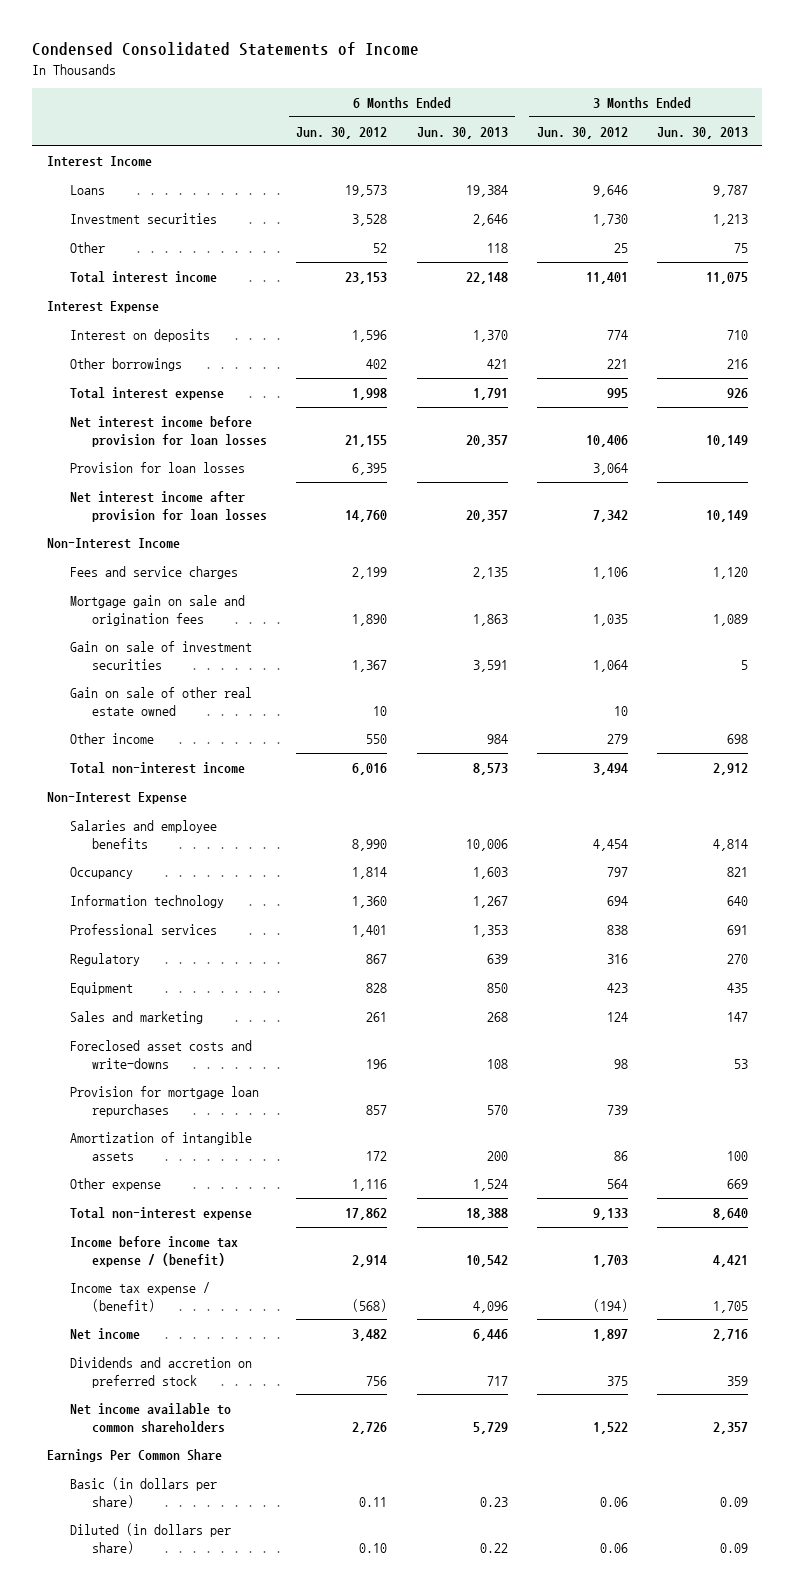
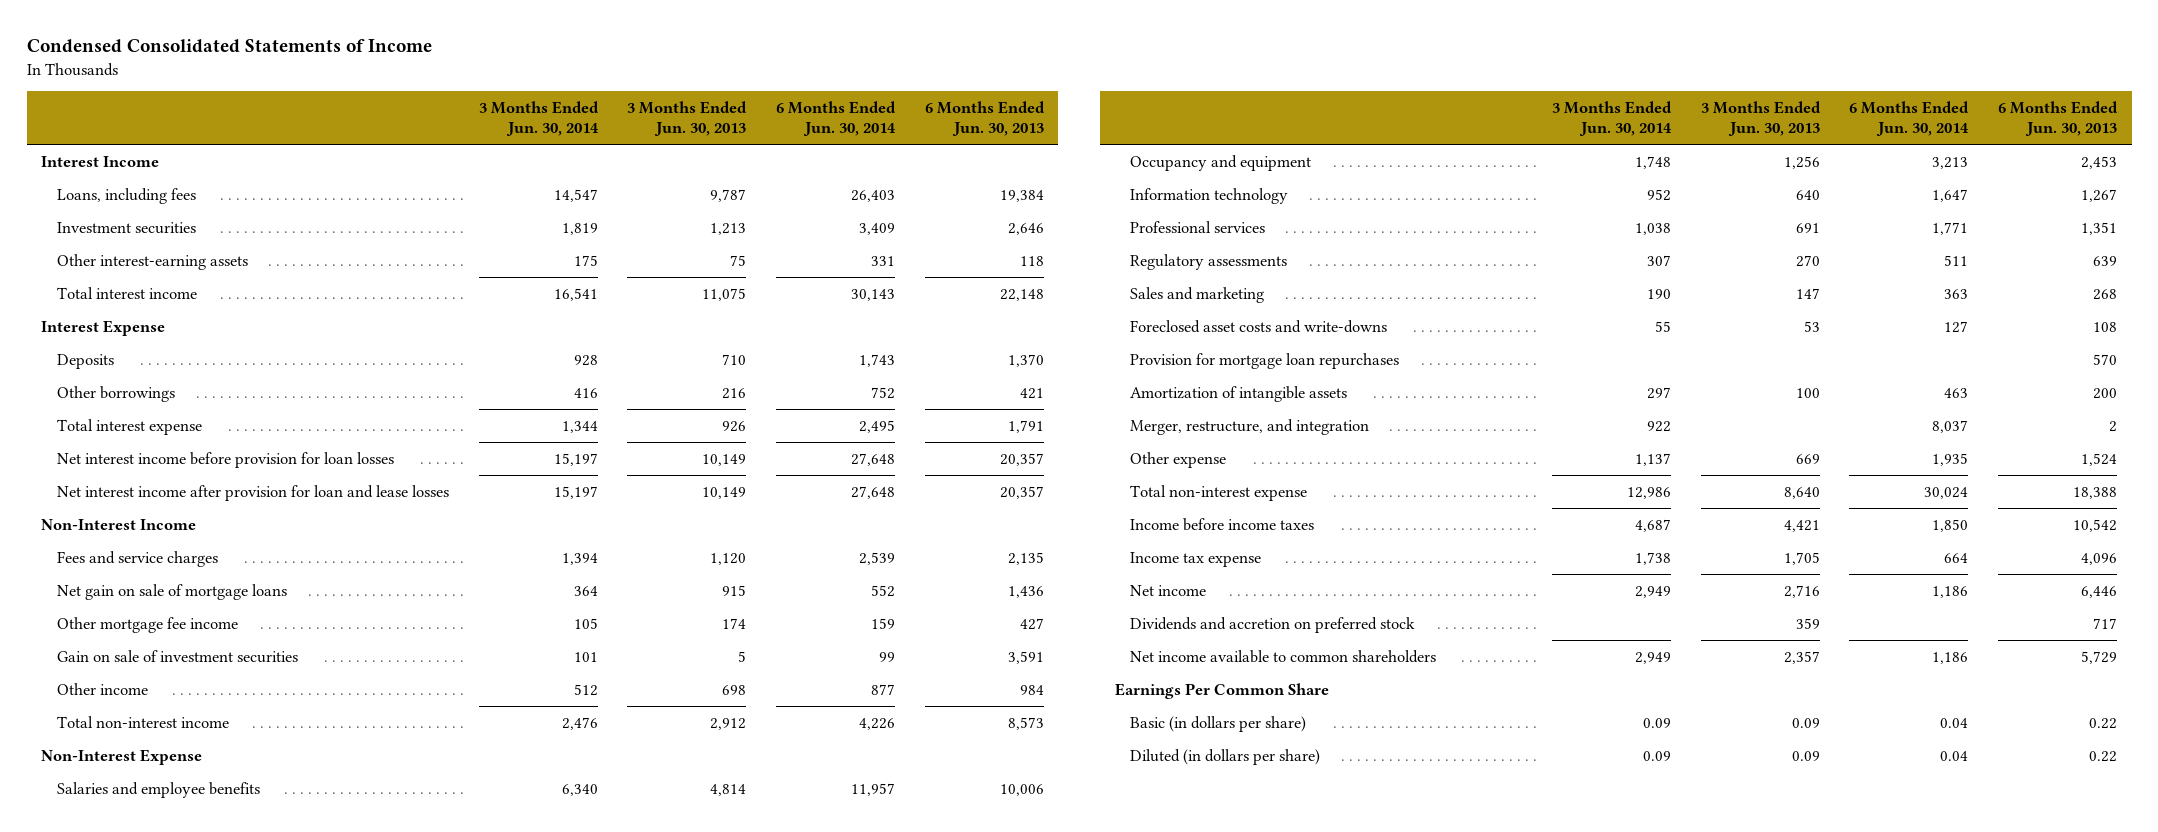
- | 6 Months Ended Jun. 30, 2012 | 6 Months Ended Jun. 30, 2013 | 3 Months Ended Jun. 30, 2012 | 3 Months Ended Jun. 30, 2013
+ | 3 Months Ended Jun. 30, 2014 | 3 Months Ended Jun. 30, 2013 | 6 Months Ended Jun. 30, 2014 | 6 Months Ended Jun. 30, 2013
- Loans | 19,573 | 19,384 | 9,646 | 9,787
+ Loans, including fees | 14,547 | 9,787 | 26,403 | 19,384
- Other | 52 | 118 | 25 | 75
+ Other interest-earning assets | 175 | 75 | 331 | 118
- Interest on deposits | 1,596 | 1,370 | 774 | 710
+ Deposits | 928 | 710 | 1,743 | 1,370
- Provision for loan losses | 6,395 | | 3,064 |
- Net interest income after provision for loan losses | 14,760 | 20,357 | 7,342 | 10,149
+ Net interest income after provision for loan and lease losses | 15,197 | 10,149 | 27,648 | 20,357
- Mortgage gain on sale and origination fees | 1,890 | 1,863 | 1,035 | 1,089
+ Net gain on sale of mortgage loans | 364 | 915 | 552 | 1,436
+ Other mortgage fee income | 105 | 174 | 159 | 427
- Gain on sale of other real estate owned | 10 | | 10 |
- Occupancy | 1,814 | 1,603 | 797 | 821
+ Occupancy and equipment | 1,748 | 1,256 | 3,213 | 2,453
- Professional services | 1,401 | 1,353 | 838 | 691
- Regulatory | 867 | 639 | 316 | 270
- Equipment | 828 | 850 | 423 | 435
+ Professional services | 1,038 | 691 | 1,771 | 1,351
+ Regulatory assessments | 307 | 270 | 511 | 639
+ Merger, restructure, and integration | 922 | | 8,037 | 2
- Income before income tax expense / (benefit) | 2,914 | 10,542 | 1,703 | 4,421
- Income tax expense / (benefit) | (568) | 4,096 | (194) | 1,705
+ Income before income taxes | 4,687 | 4,421 | 1,850 | 10,542
+ Income tax expense | 1,738 | 1,705 | 664 | 4,096
- Basic (in dollars per share) | 0.11 | 0.23 | 0.06 | 0.09
+ Basic (in dollars per share) | 0.09 | 0.09 | 0.04 | 0.22

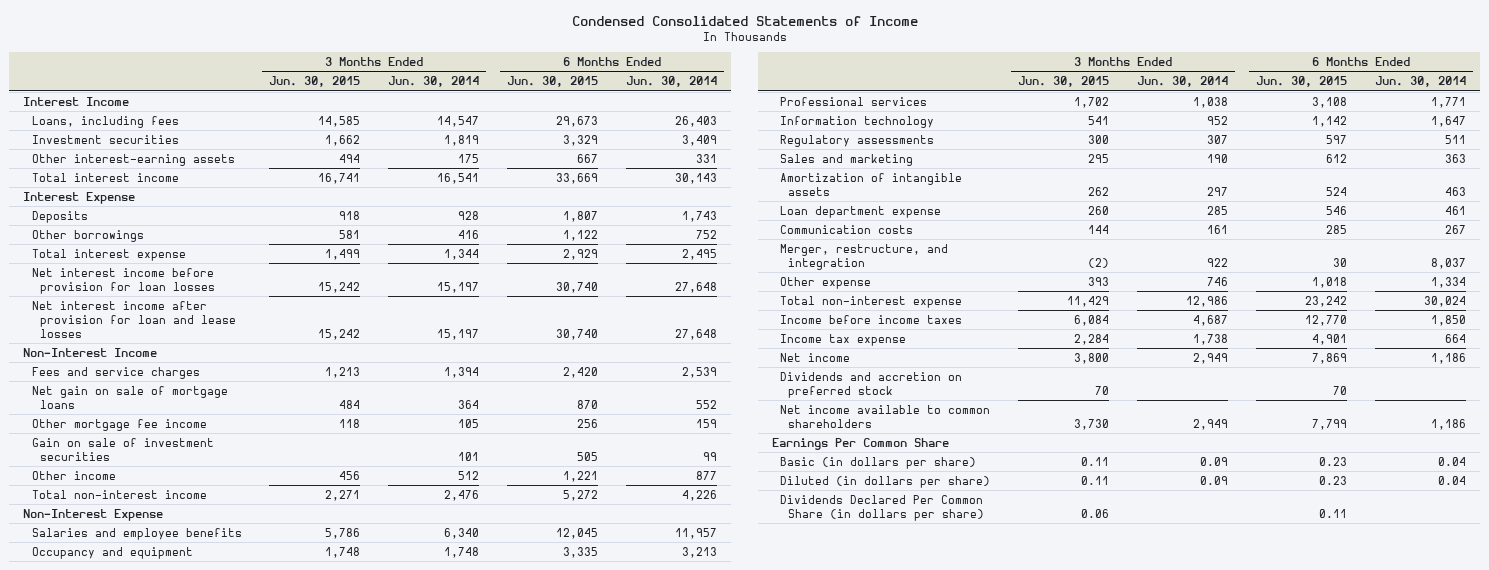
- | 3 Months Ended Jun. 30, 2014 | 3 Months Ended Jun. 30, 2013 | 6 Months Ended Jun. 30, 2014 | 6 Months Ended Jun. 30, 2013
+ | 3 Months Ended Jun. 30, 2015 | 3 Months Ended Jun. 30, 2014 | 6 Months Ended Jun. 30, 2015 | 6 Months Ended Jun. 30, 2014
moved down: Information technology | 541 | 952 | 1,142 | 1,647
- Foreclosed asset costs and write-downs | 55 | 53 | 127 | 108
- Provision for mortgage loan repurchases | | | | 570
+ Loan department expense | 260 | 285 | 546 | 461
+ Communication costs | 144 | 161 | 285 | 267
- Other expense | 1,137 | 669 | 1,935 | 1,524
+ Other expense | 393 | 746 | 1,018 | 1,334
+ Dividends Declared Per Common Share (in dollars per share) | 0.06 | | 0.11 |

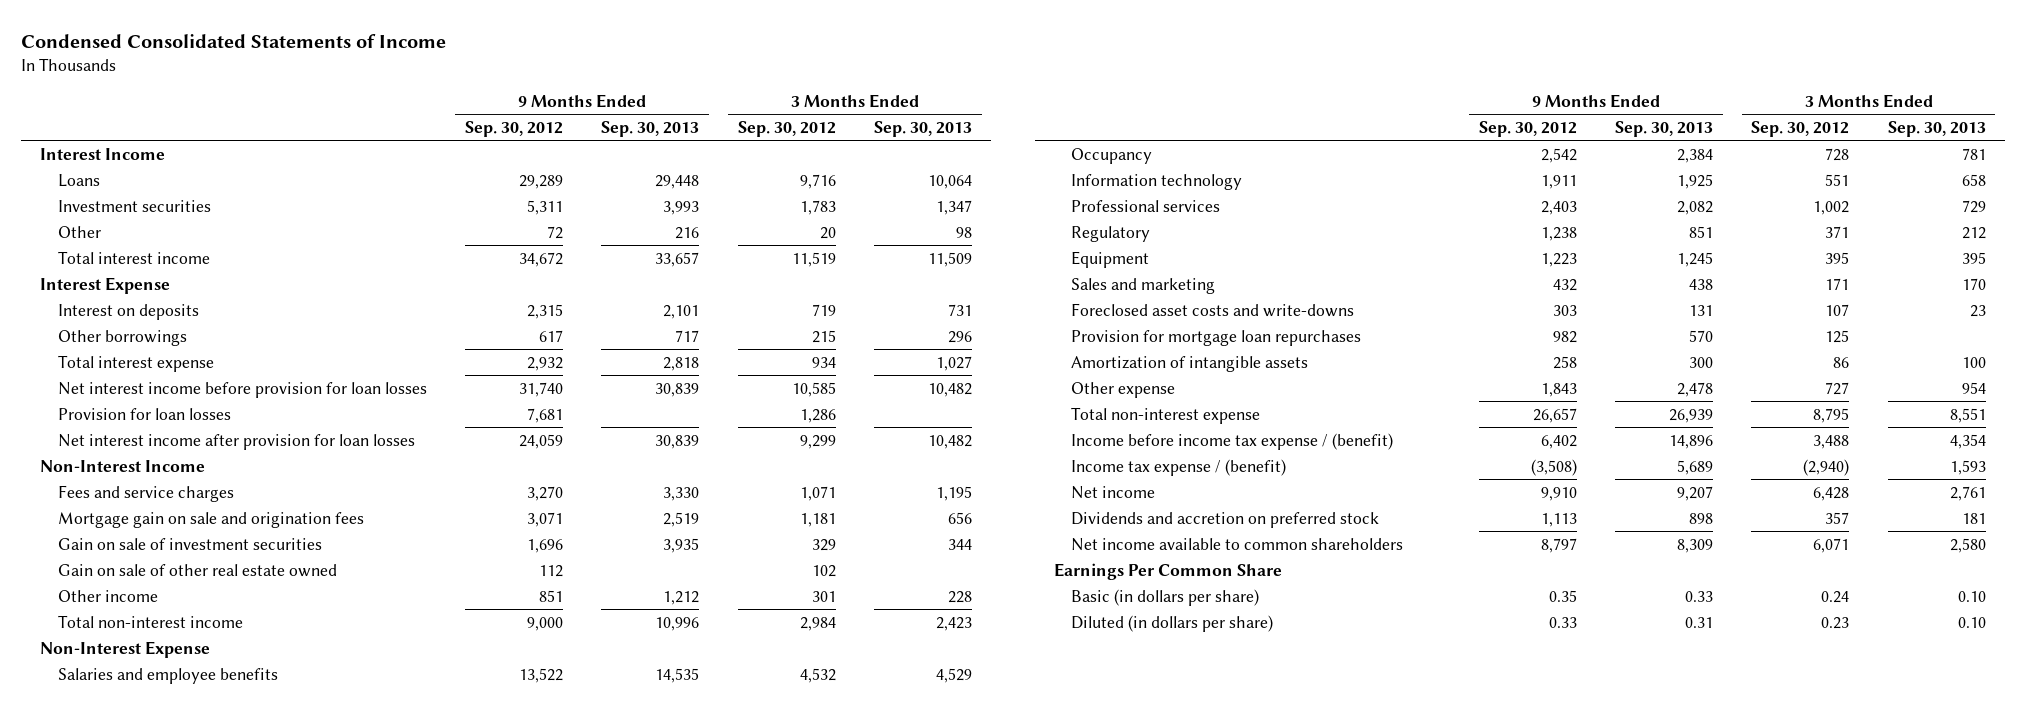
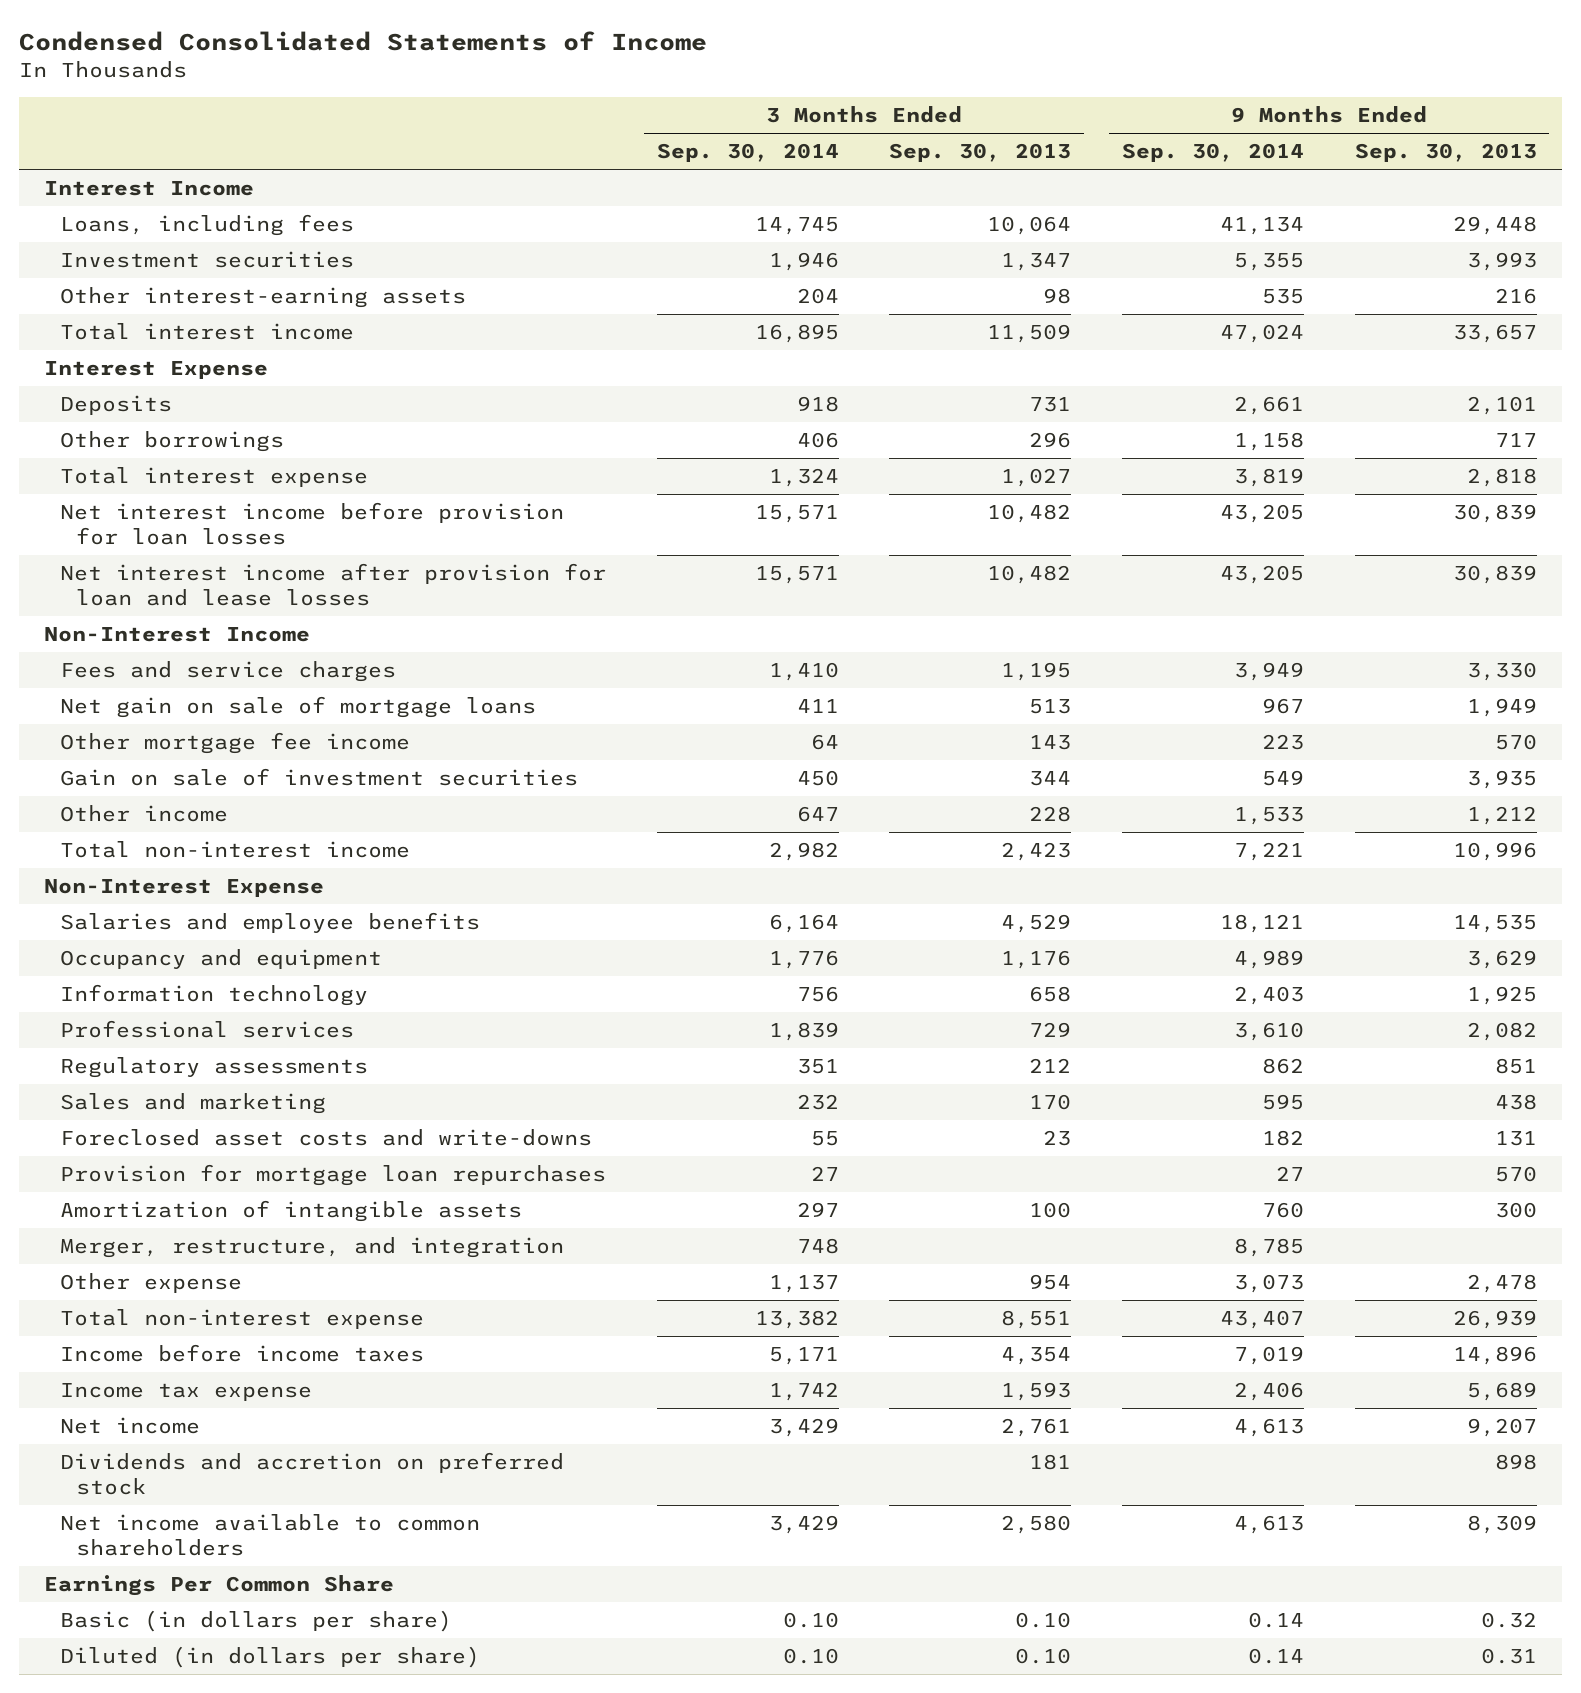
- | 9 Months Ended Sep. 30, 2012 | 9 Months Ended Sep. 30, 2013 | 3 Months Ended Sep. 30, 2012 | 3 Months Ended Sep. 30, 2013
+ | 3 Months Ended Sep. 30, 2014 | 3 Months Ended Sep. 30, 2013 | 9 Months Ended Sep. 30, 2014 | 9 Months Ended Sep. 30, 2013
- Loans | 29,289 | 29,448 | 9,716 | 10,064
+ Loans, including fees | 14,745 | 10,064 | 41,134 | 29,448
- Other | 72 | 216 | 20 | 98
+ Other interest-earning assets | 204 | 98 | 535 | 216
- Interest on deposits | 2,315 | 2,101 | 719 | 731
+ Deposits | 918 | 731 | 2,661 | 2,101
- Provision for loan losses | 7,681 | | 1,286 |
- Net interest income after provision for loan losses | 24,059 | 30,839 | 9,299 | 10,482
+ Net interest income after provision for loan and lease losses | 15,571 | 10,482 | 43,205 | 30,839
- Mortgage gain on sale and origination fees | 3,071 | 2,519 | 1,181 | 656
+ Net gain on sale of mortgage loans | 411 | 513 | 967 | 1,949
+ Other mortgage fee income | 64 | 143 | 223 | 570
- Gain on sale of other real estate owned | 112 | | 102 |
- Occupancy | 2,542 | 2,384 | 728 | 781
+ Occupancy and equipment | 1,776 | 1,176 | 4,989 | 3,629
- Regulatory | 1,238 | 851 | 371 | 212
- Equipment | 1,223 | 1,245 | 395 | 395
+ Regulatory assessments | 351 | 212 | 862 | 851
+ Merger, restructure, and integration | 748 | | 8,785 |
- Income before income tax expense / (benefit) | 6,402 | 14,896 | 3,488 | 4,354
- Income tax expense / (benefit) | (3,508) | 5,689 | (2,940) | 1,593
+ Income before income taxes | 5,171 | 4,354 | 7,019 | 14,896
+ Income tax expense | 1,742 | 1,593 | 2,406 | 5,689
- Basic (in dollars per share) | 0.35 | 0.33 | 0.24 | 0.10
+ Basic (in dollars per share) | 0.10 | 0.10 | 0.14 | 0.32

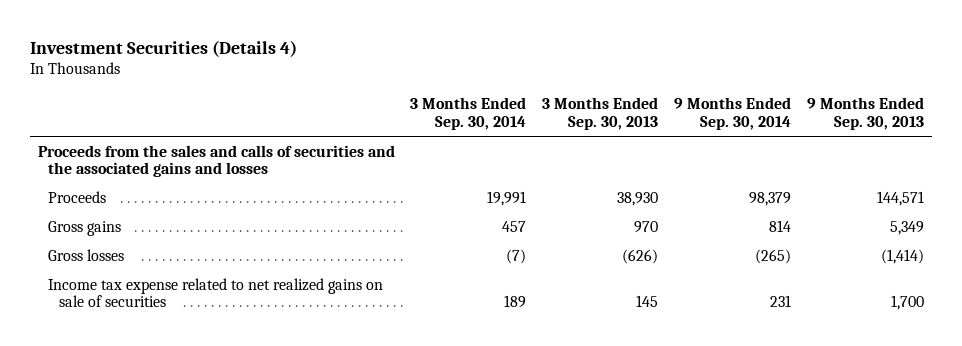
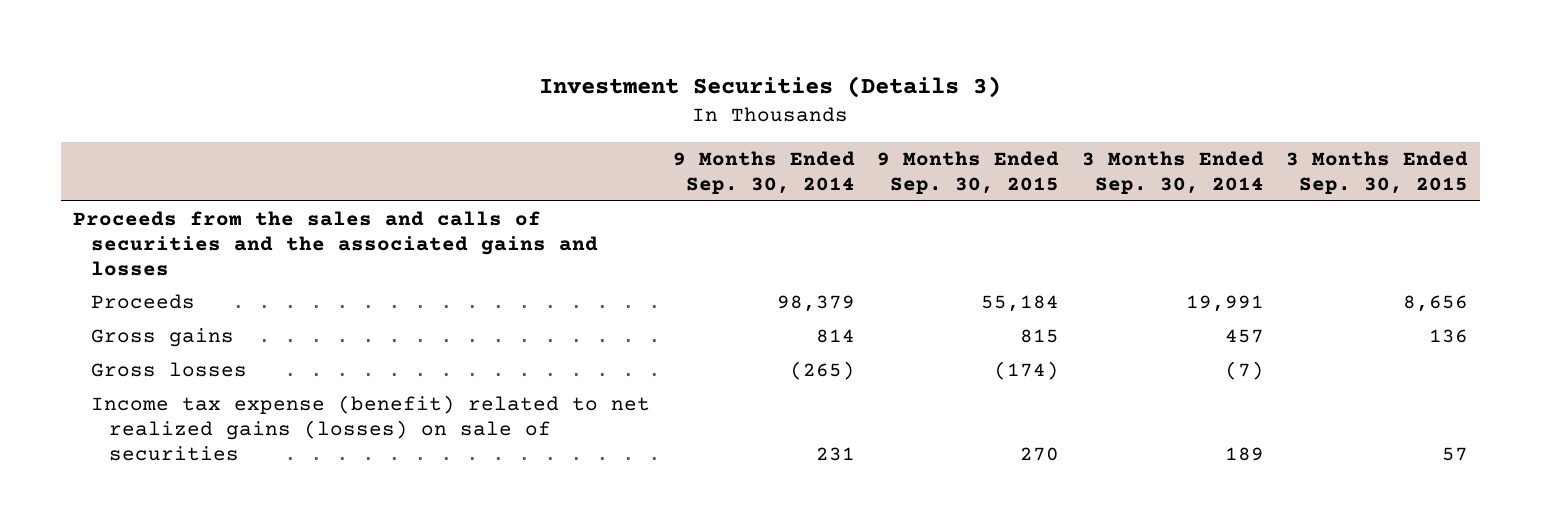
- Investment Securities (Details 4)
+ Investment Securities (Details 3)
- | 3 Months Ended Sep. 30, 2014 | 3 Months Ended Sep. 30, 2013 | 9 Months Ended Sep. 30, 2014 | 9 Months Ended Sep. 30, 2013
+ | 9 Months Ended Sep. 30, 2014 | 9 Months Ended Sep. 30, 2015 | 3 Months Ended Sep. 30, 2014 | 3 Months Ended Sep. 30, 2015
- Income tax expense related to net realized gains on sale of securities | 189 | 145 | 231 | 1,700
+ Income tax expense (benefit) related to net realized gains (losses) on sale of securities | 231 | 270 | 189 | 57

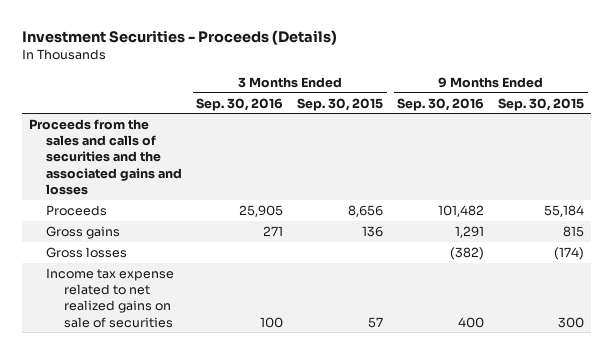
- Investment Securities (Details 3)
+ Investment Securities - Proceeds (Details)
- | 9 Months Ended Sep. 30, 2014 | 9 Months Ended Sep. 30, 2015 | 3 Months Ended Sep. 30, 2014 | 3 Months Ended Sep. 30, 2015
+ | 3 Months Ended Sep. 30, 2016 | 3 Months Ended Sep. 30, 2015 | 9 Months Ended Sep. 30, 2016 | 9 Months Ended Sep. 30, 2015
- Income tax expense (benefit) related to net realized gains (losses) on sale of securities | 231 | 270 | 189 | 57
+ Income tax expense related to net realized gains on sale of securities | 100 | 57 | 400 | 300

